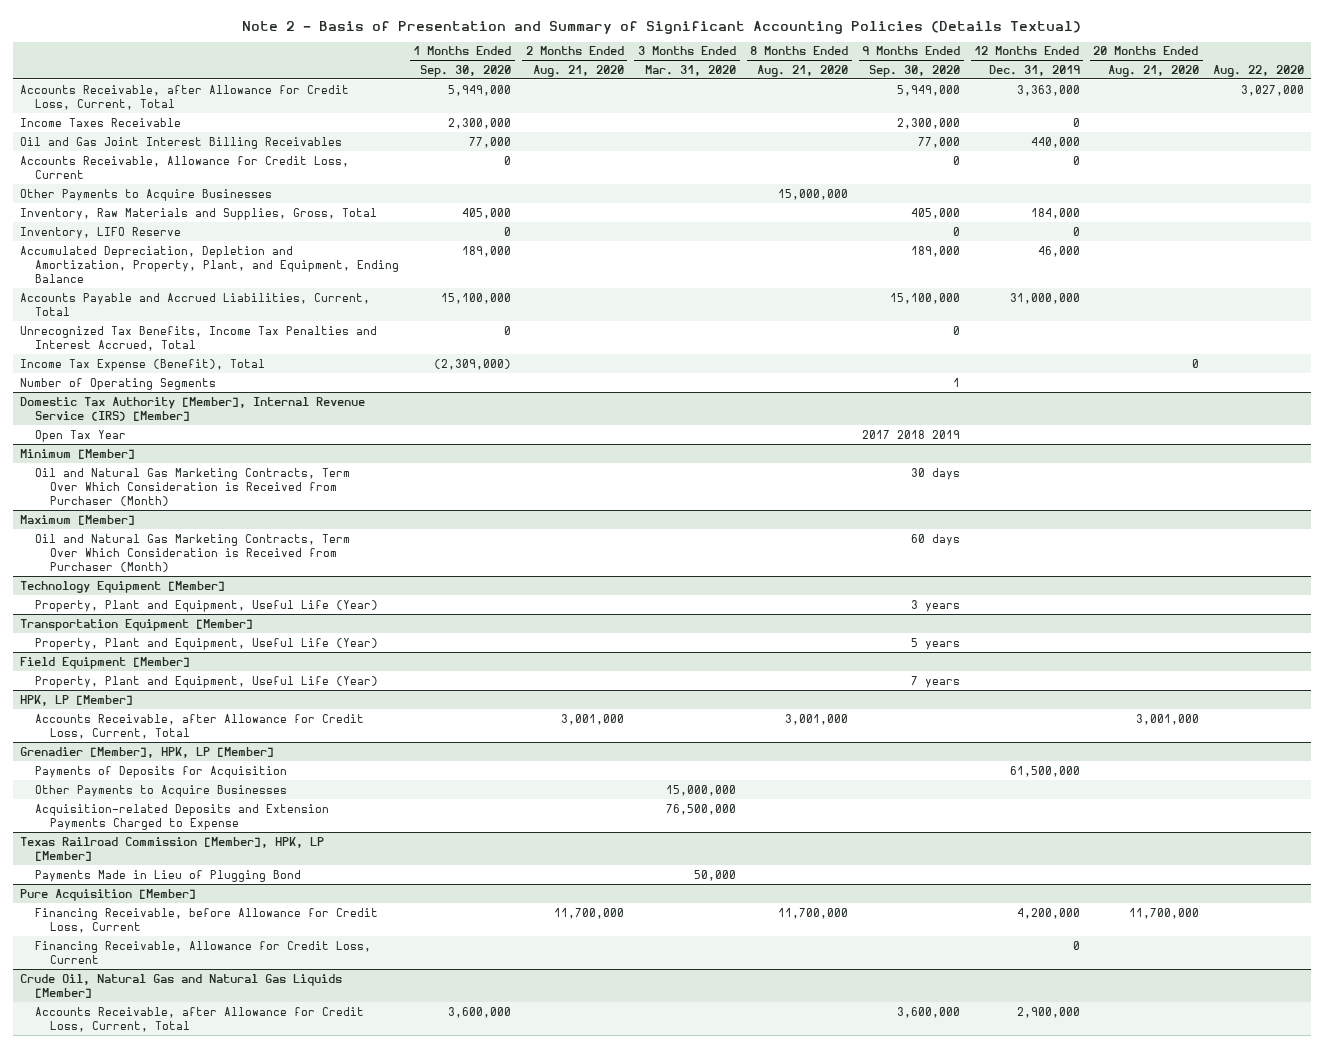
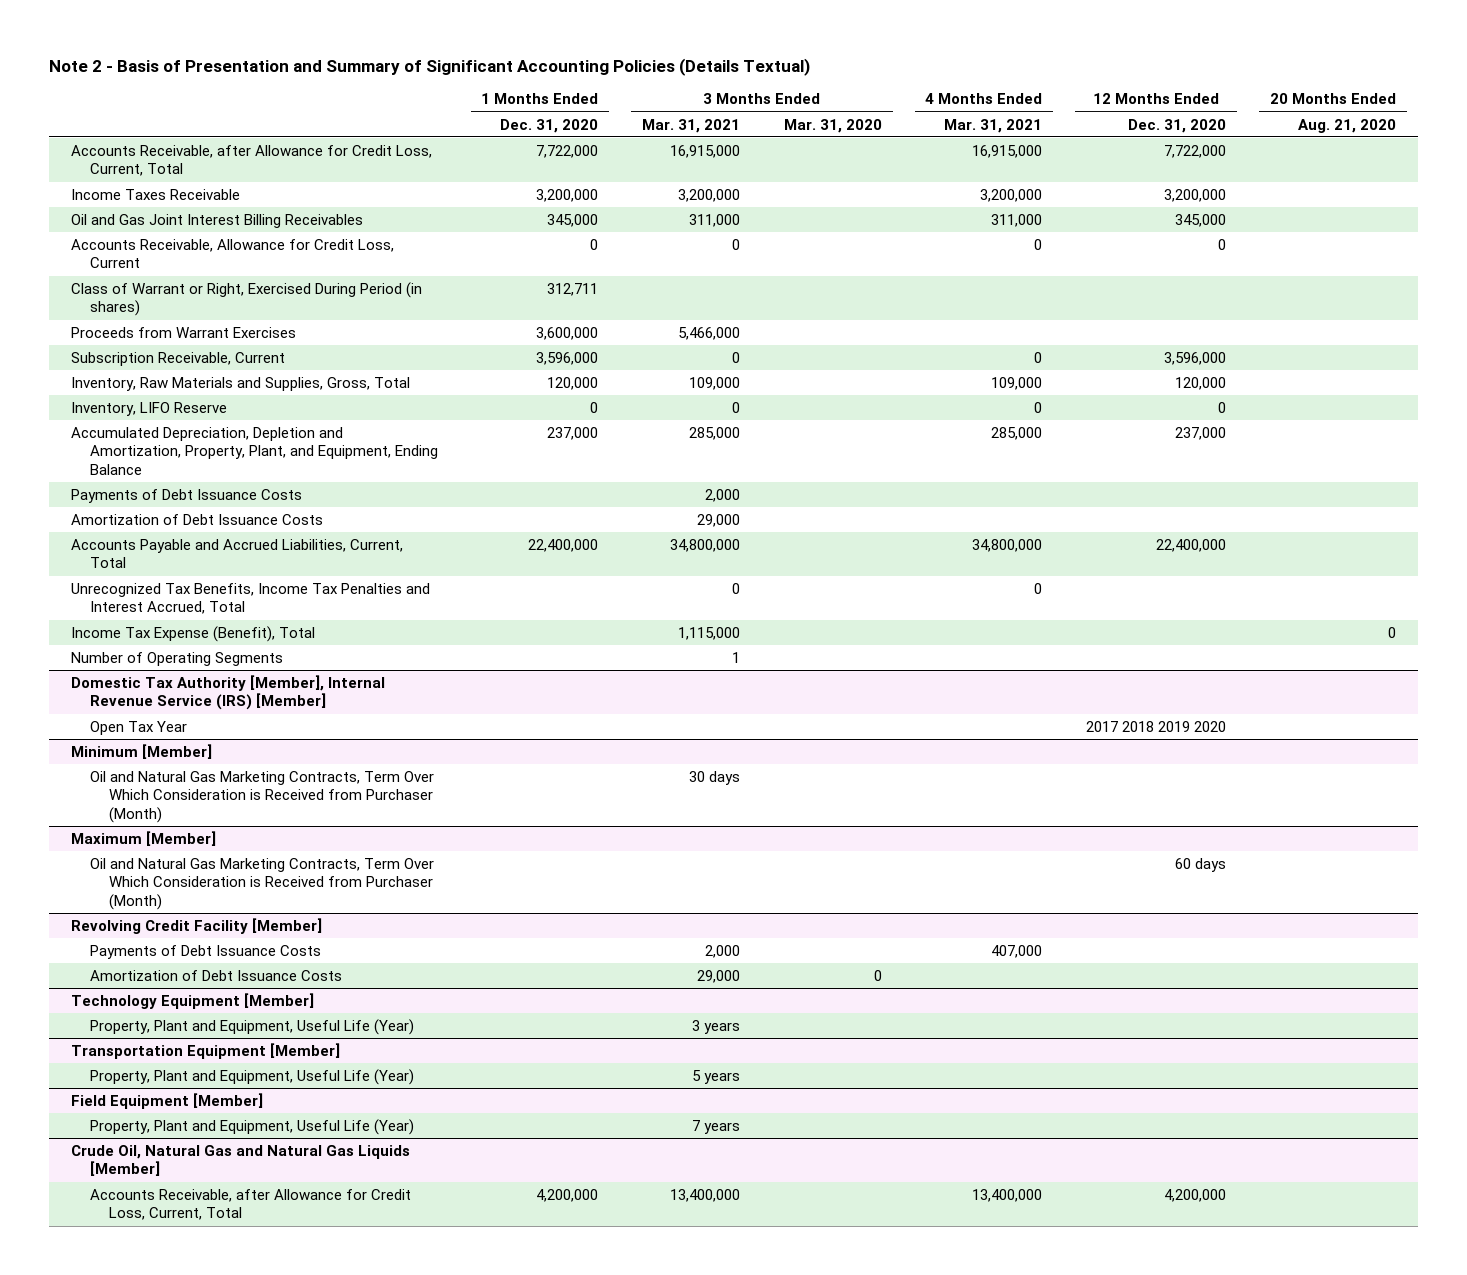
- | 1 Months Ended Sep. 30, 2020 | 2 Months Ended Aug. 21, 2020 | 3 Months Ended Mar. 31, 2020 | 8 Months Ended Aug. 21, 2020 | 9 Months Ended Sep. 30, 2020 | 12 Months Ended Dec. 31, 2019 | 20 Months Ended Aug. 21, 2020 | Aug. 22, 2020
+ | 1 Months Ended Dec. 31, 2020 | 3 Months Ended Mar. 31, 2021 | 3 Months Ended Mar. 31, 2020 | 4 Months Ended Mar. 31, 2021 | 12 Months Ended Dec. 31, 2020 | 20 Months Ended Aug. 21, 2020
- Other Payments to Acquire Businesses | | | | 15,000,000 | | | |
+ Class of Warrant or Right, Exercised During Period (in shares) | 312,711 | | | | |
+ Proceeds from Warrant Exercises | 3,600,000 | 5,466,000 | | | |
+ Subscription Receivable, Current | 3,596,000 | 0 | | 0 | 3,596,000 |
+ Payments of Debt Issuance Costs | | 2,000 | | | |
+ Amortization of Debt Issuance Costs | | 29,000 | | | |
+ Revolving Credit Facility [Member]
+ Payments of Debt Issuance Costs | | 2,000 | | 407,000 | |
+ Amortization of Debt Issuance Costs | | 29,000 | 0 | | |
- HPK, LP [Member]
- Accounts Receivable, after Allowance for Credit Loss, Current, Total | | 3,001,000 | | 3,001,000 | | | 3,001,000 |
- Grenadier [Member], HPK, LP [Member]
- Payments of Deposits for Acquisition | | | | | | 61,500,000 | |
- Other Payments to Acquire Businesses | | | 15,000,000 | | | | |
- Acquisition-related Deposits and Extension Payments Charged to Expense | | | 76,500,000 | | | | |
- Texas Railroad Commission [Member], HPK, LP [Member]
- Payments Made in Lieu of Plugging Bond | | | 50,000 | | | | |
- Pure Acquisition [Member]
- Financing Receivable, before Allowance for Credit Loss, Current | | 11,700,000 | | 11,700,000 | | 4,200,000 | 11,700,000 |
- Financing Receivable, Allowance for Credit Loss, Current | | | | | | 0 | |

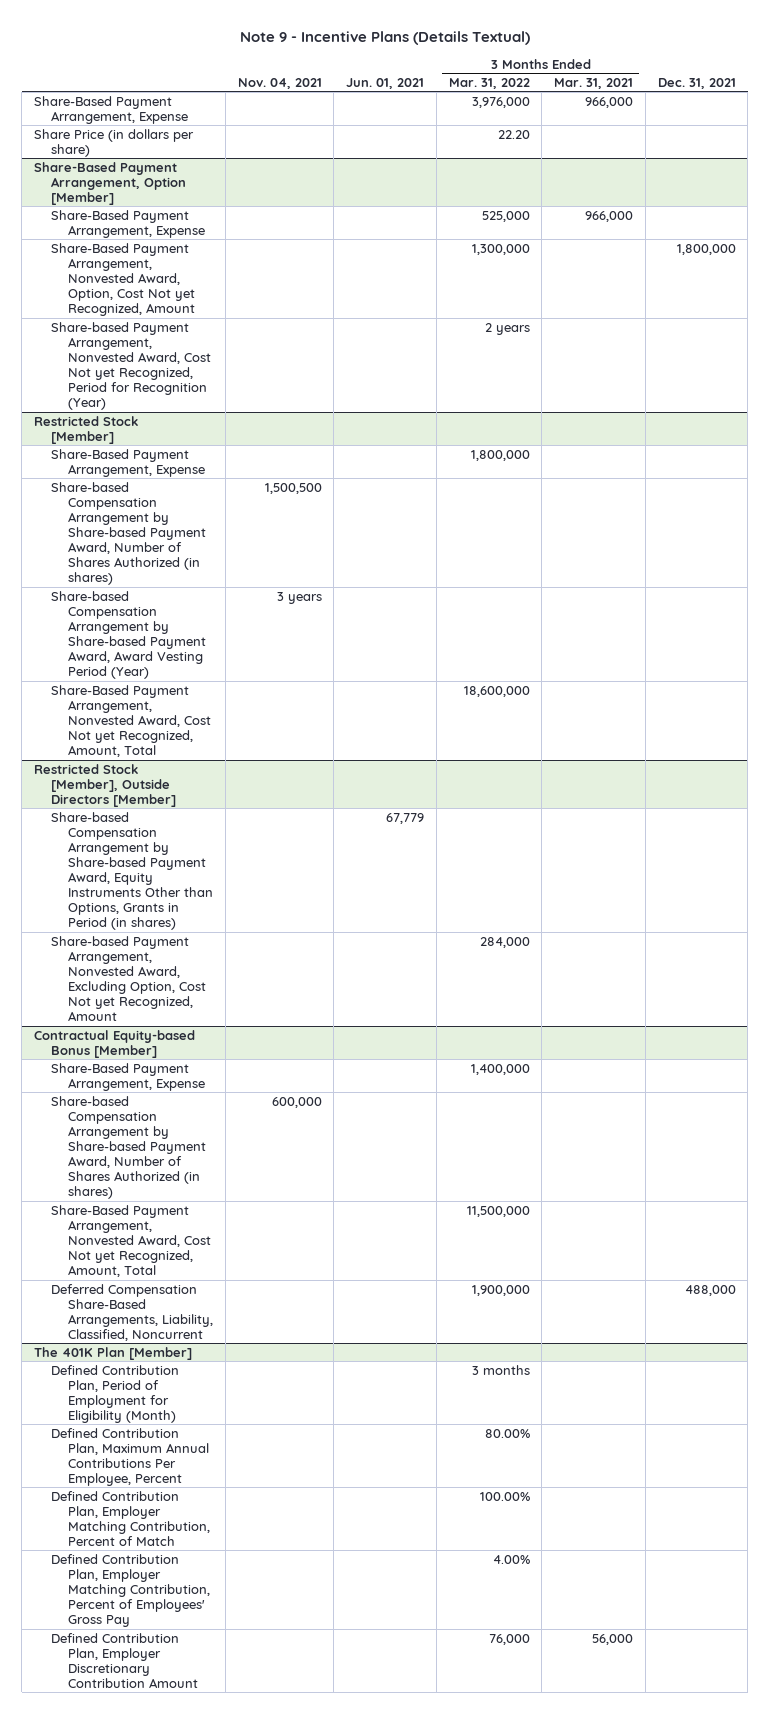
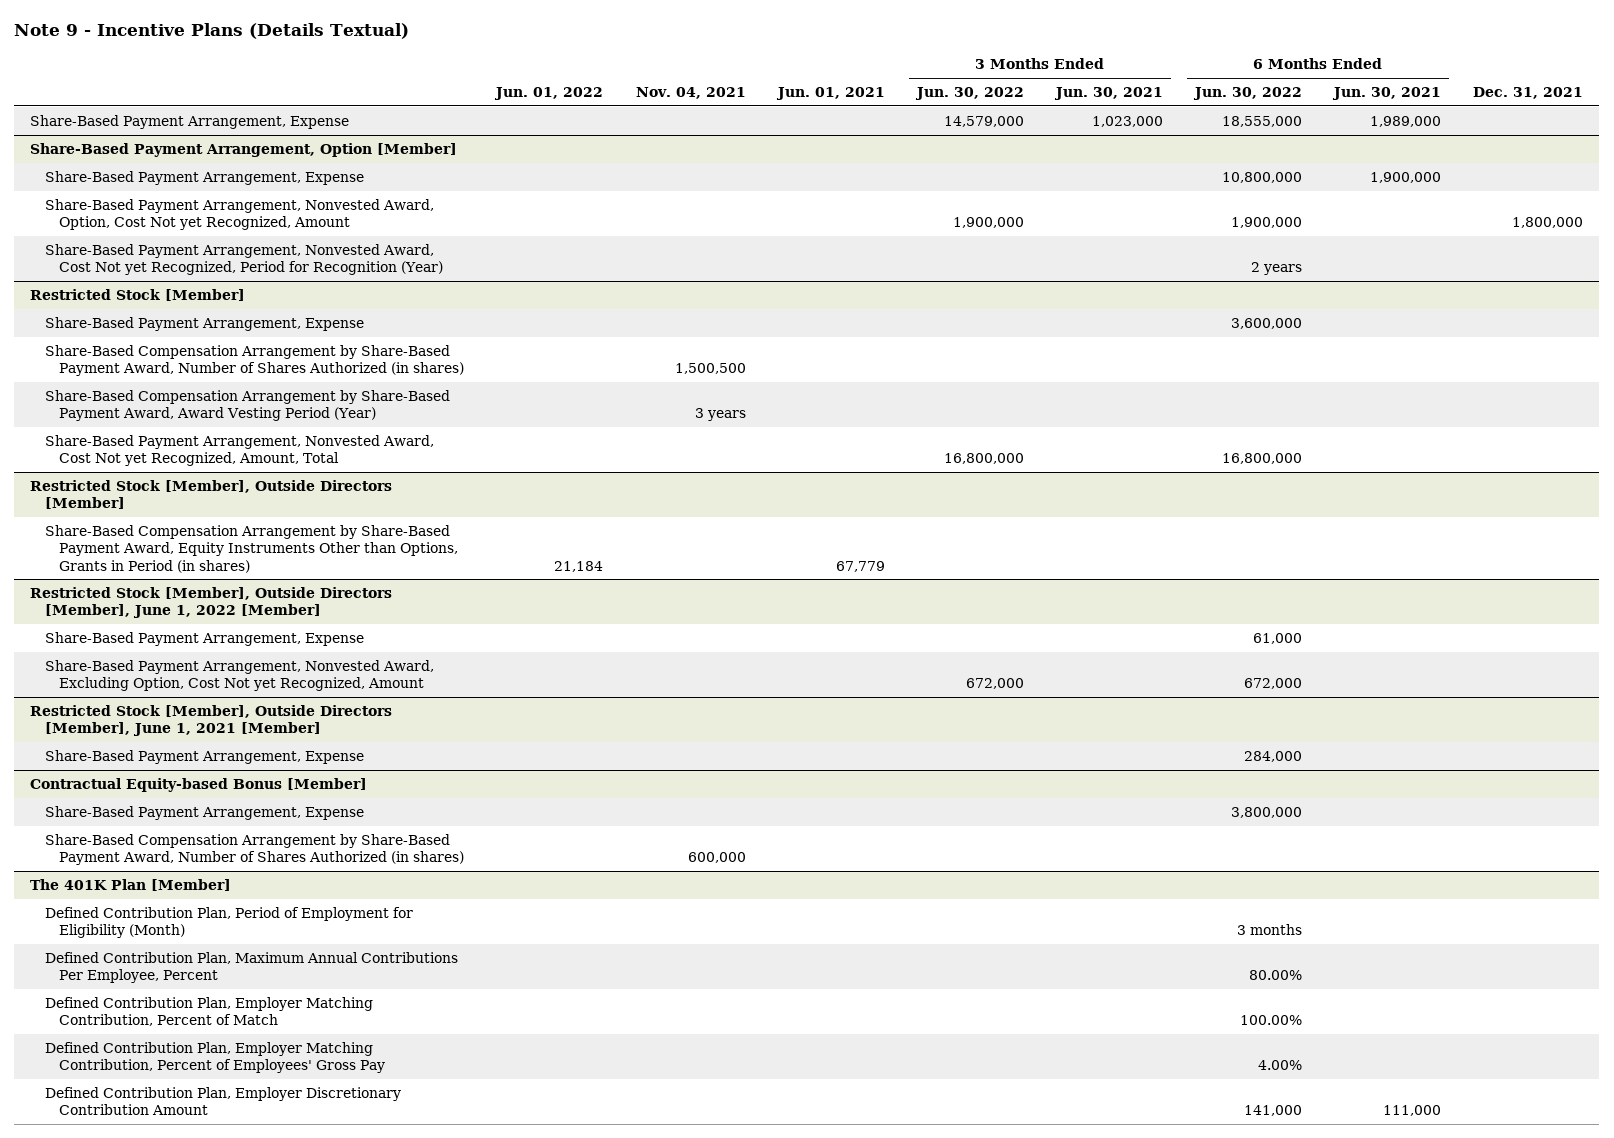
- | Nov. 04, 2021 | Jun. 01, 2021 | 3 Months Ended Mar. 31, 2022 | 3 Months Ended Mar. 31, 2021 | Dec. 31, 2021
+ | Jun. 01, 2022 | Nov. 04, 2021 | Jun. 01, 2021 | 3 Months Ended Jun. 30, 2022 | 3 Months Ended Jun. 30, 2021 | 6 Months Ended Jun. 30, 2022 | 6 Months Ended Jun. 30, 2021 | Dec. 31, 2021
- Share Price (in dollars per share) | | | 22.20 | |
@ Share-Based Payment Arrangement, Option [Member]
- Share-based Payment Arrangement, Nonvested Award, Cost Not yet Recognized, Period for Recognition (Year) | | | 2 years | |
+ Share-Based Payment Arrangement, Nonvested Award, Cost Not yet Recognized, Period for Recognition (Year) | | | | | | 2 years | |
@ Restricted Stock [Member]
- Share-based Compensation Arrangement by Share-based Payment Award, Number of Shares Authorized (in shares) | 1,500,500 | | | |
- Share-based Compensation Arrangement by Share-based Payment Award, Award Vesting Period (Year) | 3 years | | | |
+ Share-Based Compensation Arrangement by Share-Based Payment Award, Number of Shares Authorized (in shares) | | 1,500,500 | | | | | |
+ Share-Based Compensation Arrangement by Share-Based Payment Award, Award Vesting Period (Year) | | 3 years | | | | | |
@ Restricted Stock [Member], Outside Directors [Member]
- Share-based Compensation Arrangement by Share-based Payment Award, Equity Instruments Other than Options, Grants in Period (in shares) | | 67,779 | | |
- Share-based Payment Arrangement, Nonvested Award, Excluding Option, Cost Not yet Recognized, Amount | | | 284,000 | |
+ Share-Based Compensation Arrangement by Share-Based Payment Award, Equity Instruments Other than Options, Grants in Period (in shares) | 21,184 | | 67,779 | | | | |
+ Restricted Stock [Member], Outside Directors [Member], June 1, 2022 [Member]
+ Share-Based Payment Arrangement, Expense | | | | | | 61,000 | |
+ Share-Based Payment Arrangement, Nonvested Award, Excluding Option, Cost Not yet Recognized, Amount | | | | 672,000 | | 672,000 | |
+ Restricted Stock [Member], Outside Directors [Member], June 1, 2021 [Member]
+ Share-Based Payment Arrangement, Expense | | | | | | 284,000 | |
@ Contractual Equity-based Bonus [Member]
- Share-based Compensation Arrangement by Share-based Payment Award, Number of Shares Authorized (in shares) | 600,000 | | | |
- Share-Based Payment Arrangement, Nonvested Award, Cost Not yet Recognized, Amount, Total | | | 11,500,000 | |
- Deferred Compensation Share-Based Arrangements, Liability, Classified, Noncurrent | | | 1,900,000 | | 488,000
+ Share-Based Compensation Arrangement by Share-Based Payment Award, Number of Shares Authorized (in shares) | | 600,000 | | | | | |

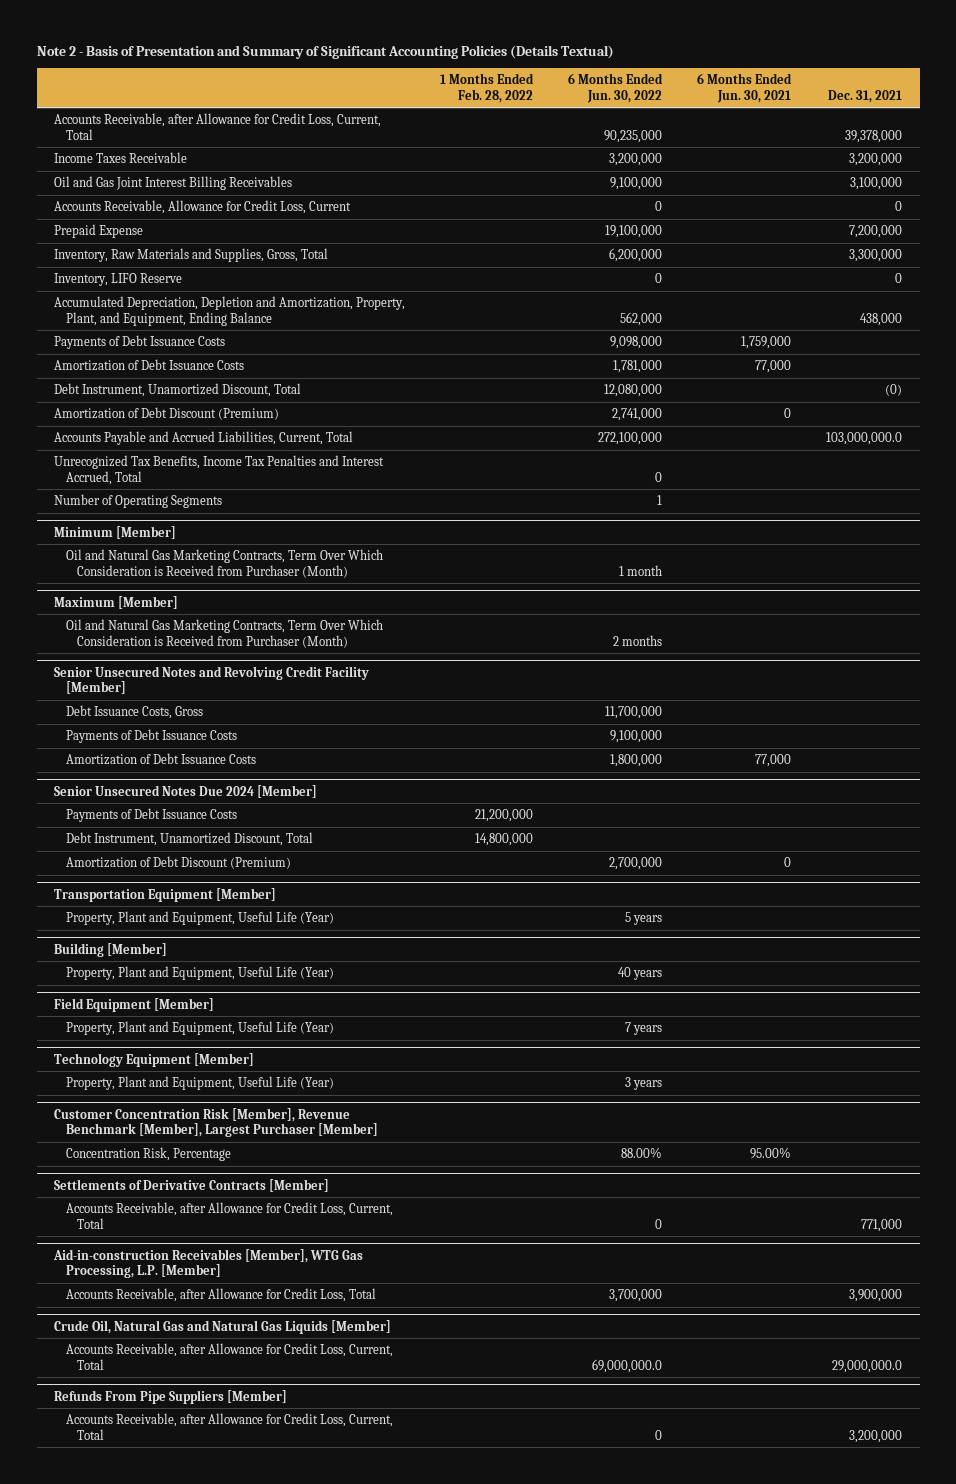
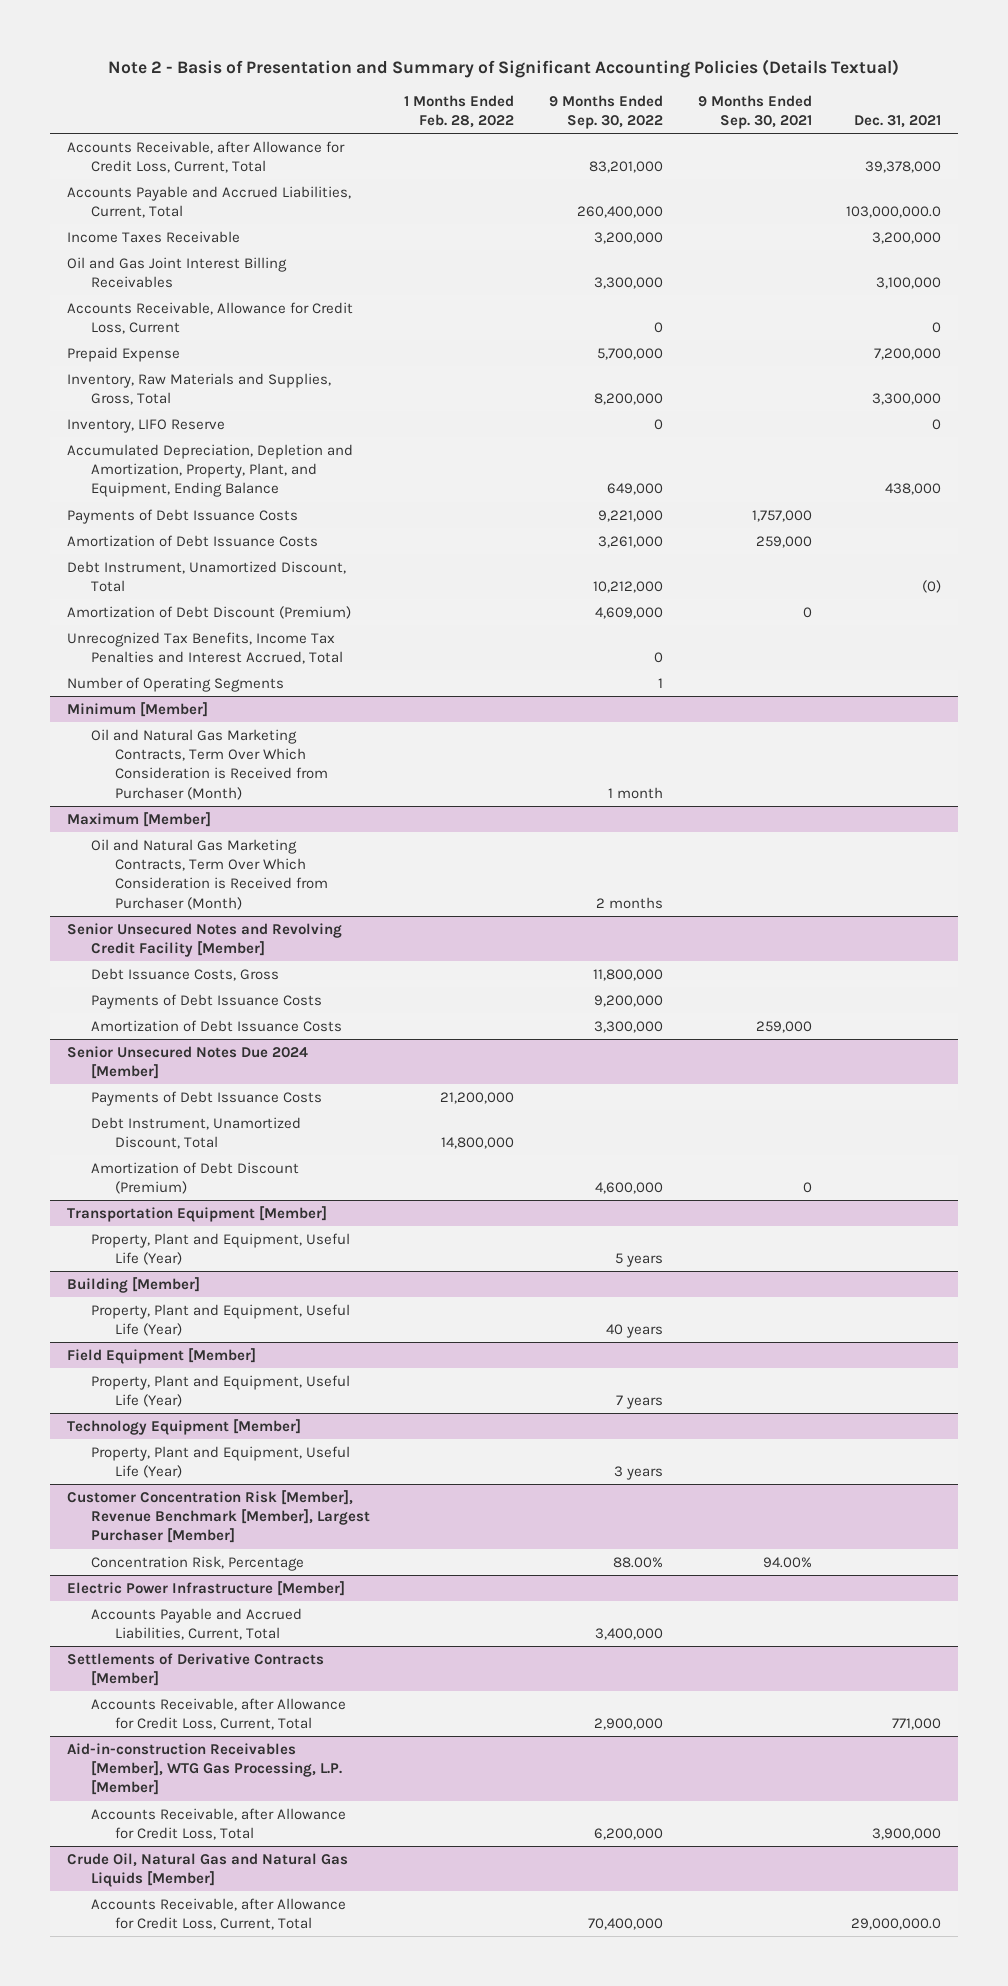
- | 1 Months Ended Feb. 28, 2022 | 6 Months Ended Jun. 30, 2022 | 6 Months Ended Jun. 30, 2021 | Dec. 31, 2021
+ | 1 Months Ended Feb. 28, 2022 | 9 Months Ended Sep. 30, 2022 | 9 Months Ended Sep. 30, 2021 | Dec. 31, 2021
moved up: Accounts Payable and Accrued Liabilities, Current, Total | | 260,400,000 | | 103,000,000.0
+ Electric Power Infrastructure [Member]
+ Accounts Payable and Accrued Liabilities, Current, Total | | 3,400,000 | |
- Refunds From Pipe Suppliers [Member]
- Accounts Receivable, after Allowance for Credit Loss, Current, Total | | 0 | | 3,200,000

